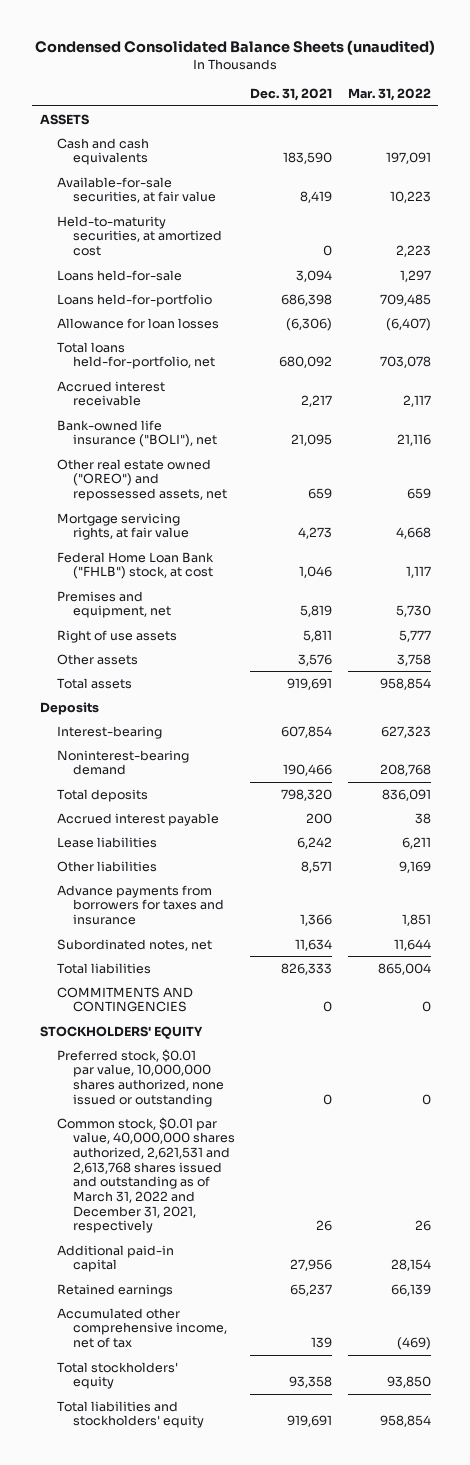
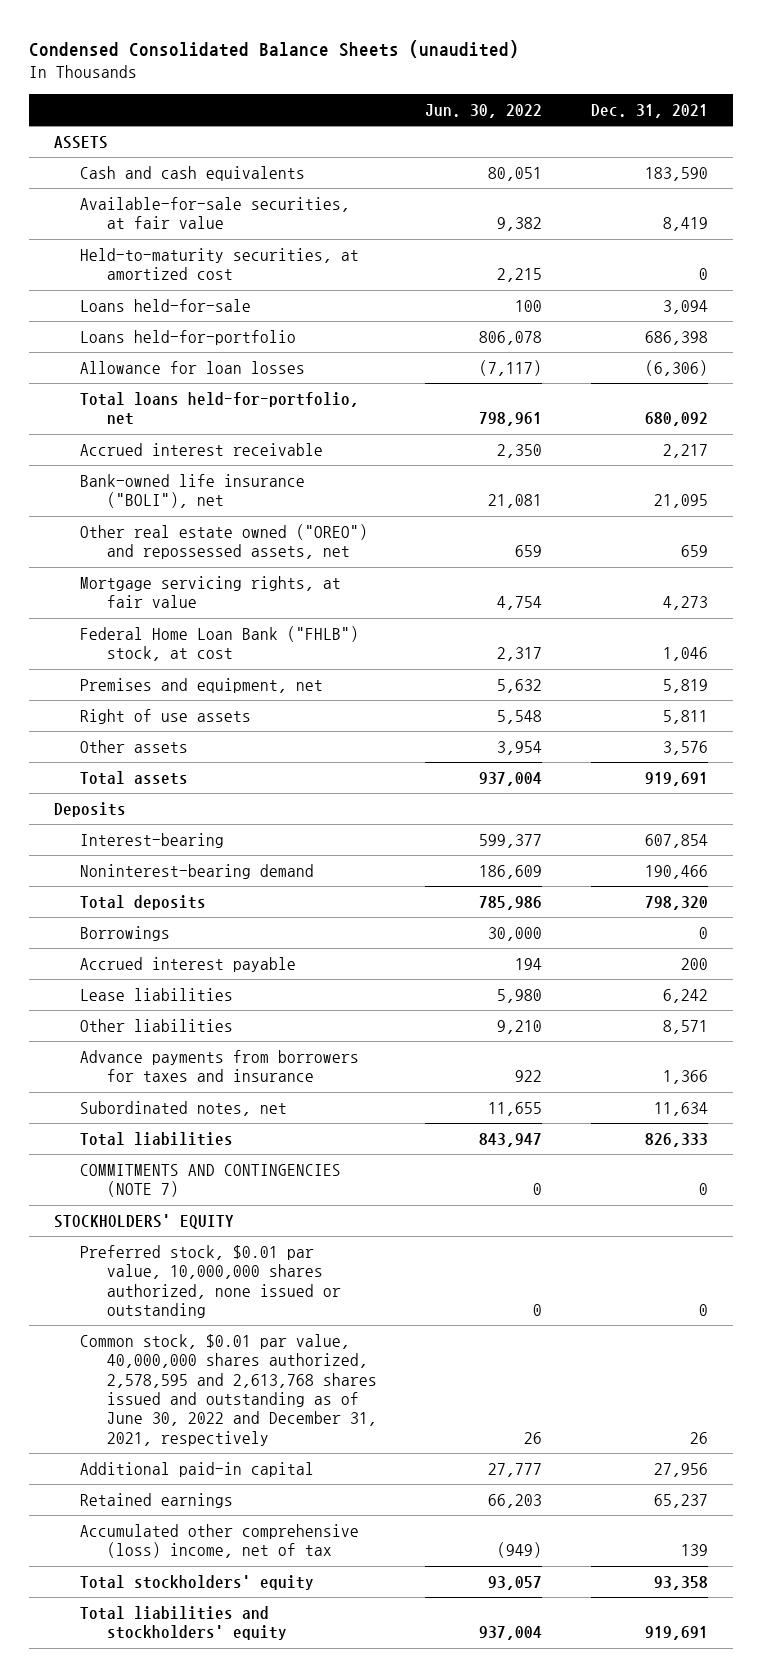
- | Dec. 31, 2021 | Mar. 31, 2022
+ | Jun. 30, 2022 | Dec. 31, 2021
+ Borrowings | 30,000 | 0
- COMMITMENTS AND CONTINGENCIES | 0 | 0
+ COMMITMENTS AND CONTINGENCIES (NOTE 7) | 0 | 0
- Common stock, $0.01 par value, 40,000,000 shares authorized, 2,621,531 and 2,613,768 shares issued and outstanding as of March 31, 2022 and December 31, 2021, respectively | 26 | 26
+ Common stock, $0.01 par value, 40,000,000 shares authorized, 2,578,595 and 2,613,768 shares issued and outstanding as of June 30, 2022 and December 31, 2021, respectively | 26 | 26
- Accumulated other comprehensive income, net of tax | 139 | (469)
+ Accumulated other comprehensive (loss) income, net of tax | (949) | 139

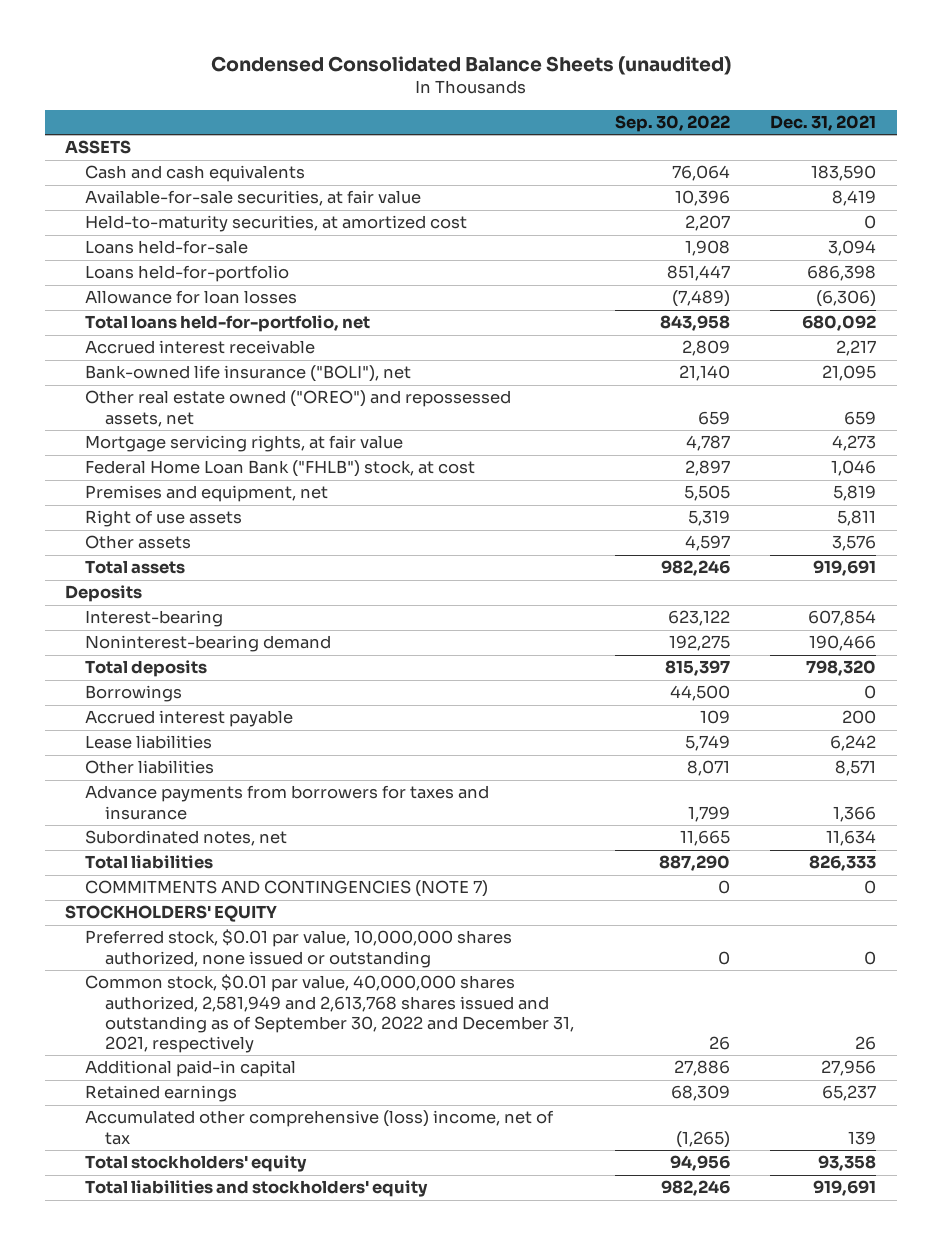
- | Jun. 30, 2022 | Dec. 31, 2021
+ | Sep. 30, 2022 | Dec. 31, 2021
- Common stock, $0.01 par value, 40,000,000 shares authorized, 2,578,595 and 2,613,768 shares issued and outstanding as of June 30, 2022 and December 31, 2021, respectively | 26 | 26
+ Common stock, $0.01 par value, 40,000,000 shares authorized, 2,581,949 and 2,613,768 shares issued and outstanding as of September 30, 2022 and December 31, 2021, respectively | 26 | 26

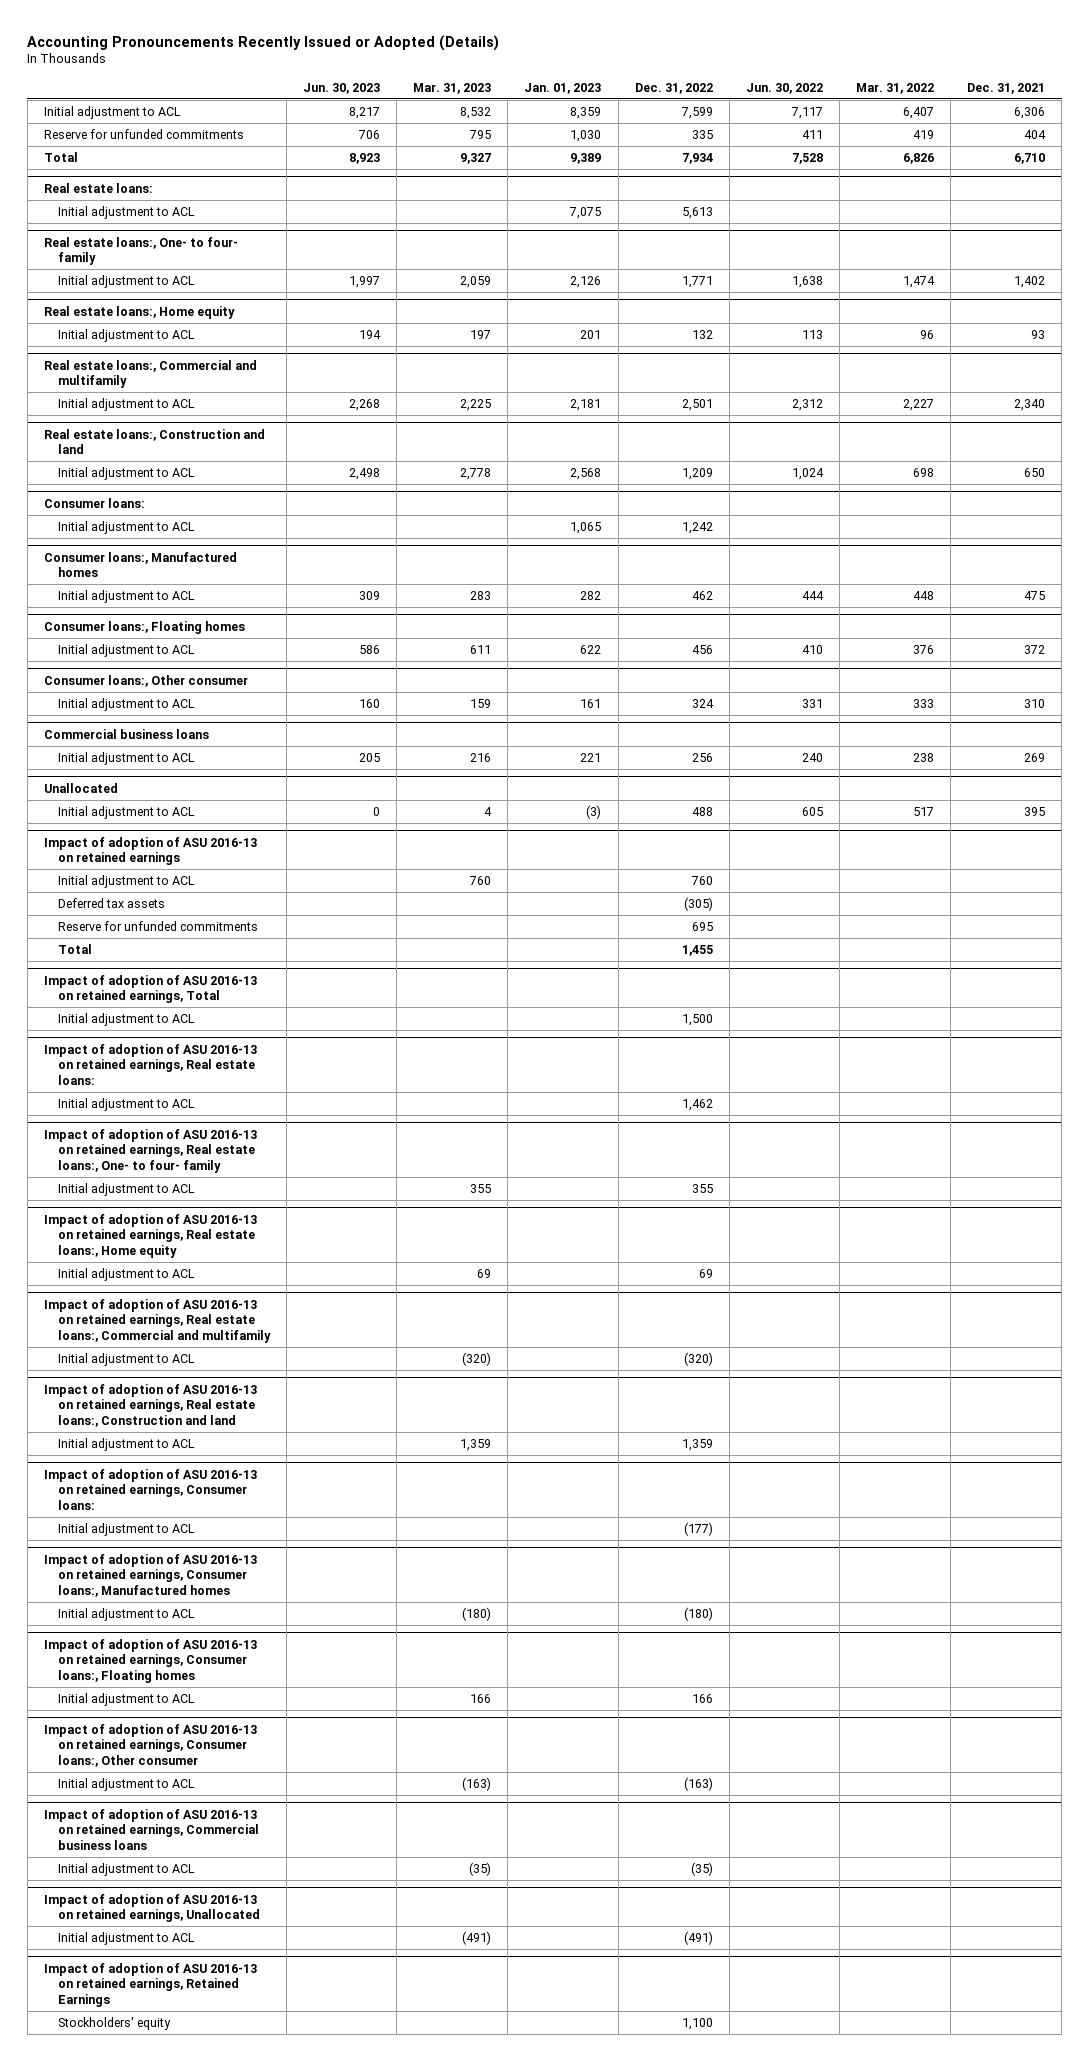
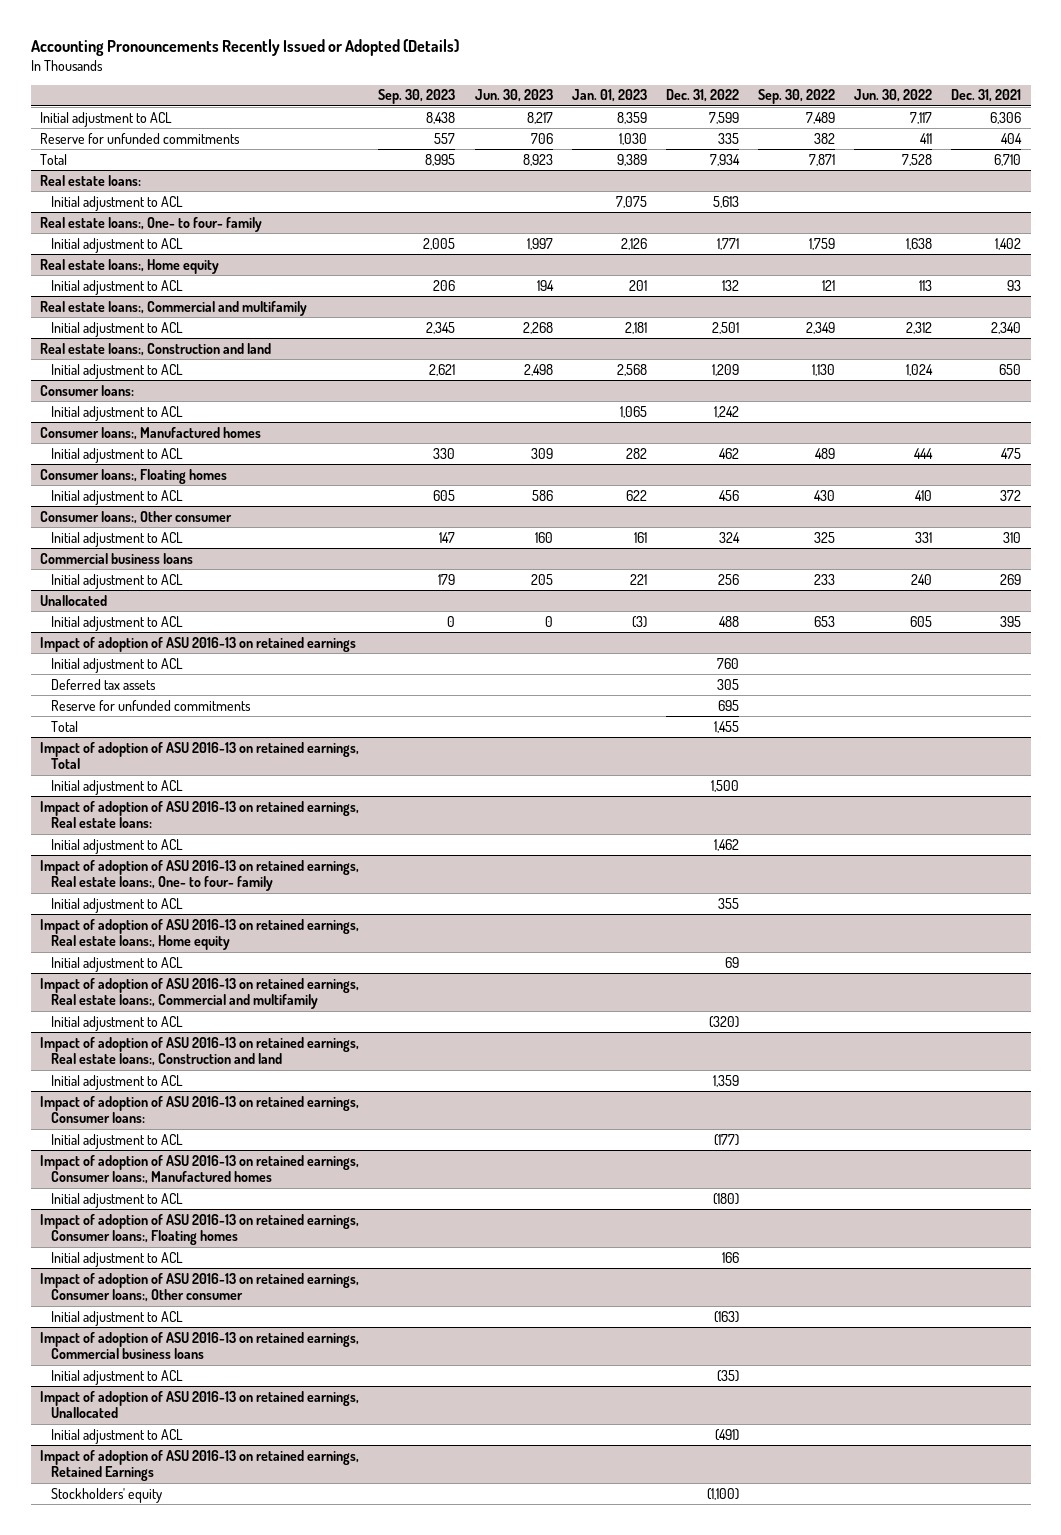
- | Jun. 30, 2023 | Mar. 31, 2023 | Jan. 01, 2023 | Dec. 31, 2022 | Jun. 30, 2022 | Mar. 31, 2022 | Dec. 31, 2021
+ | Sep. 30, 2023 | Jun. 30, 2023 | Jan. 01, 2023 | Dec. 31, 2022 | Sep. 30, 2022 | Jun. 30, 2022 | Dec. 31, 2021
@ Impact of adoption of ASU 2016-13 on retained earnings
- Deferred tax assets | | | | (305) | | |
+ Deferred tax assets | | | | 305 | | |
@ Impact of adoption of ASU 2016-13 on retained earnings, Retained Earnings
- Stockholders' equity | | | | 1,100 | | |
+ Stockholders' equity | | | | (1,100) | | |

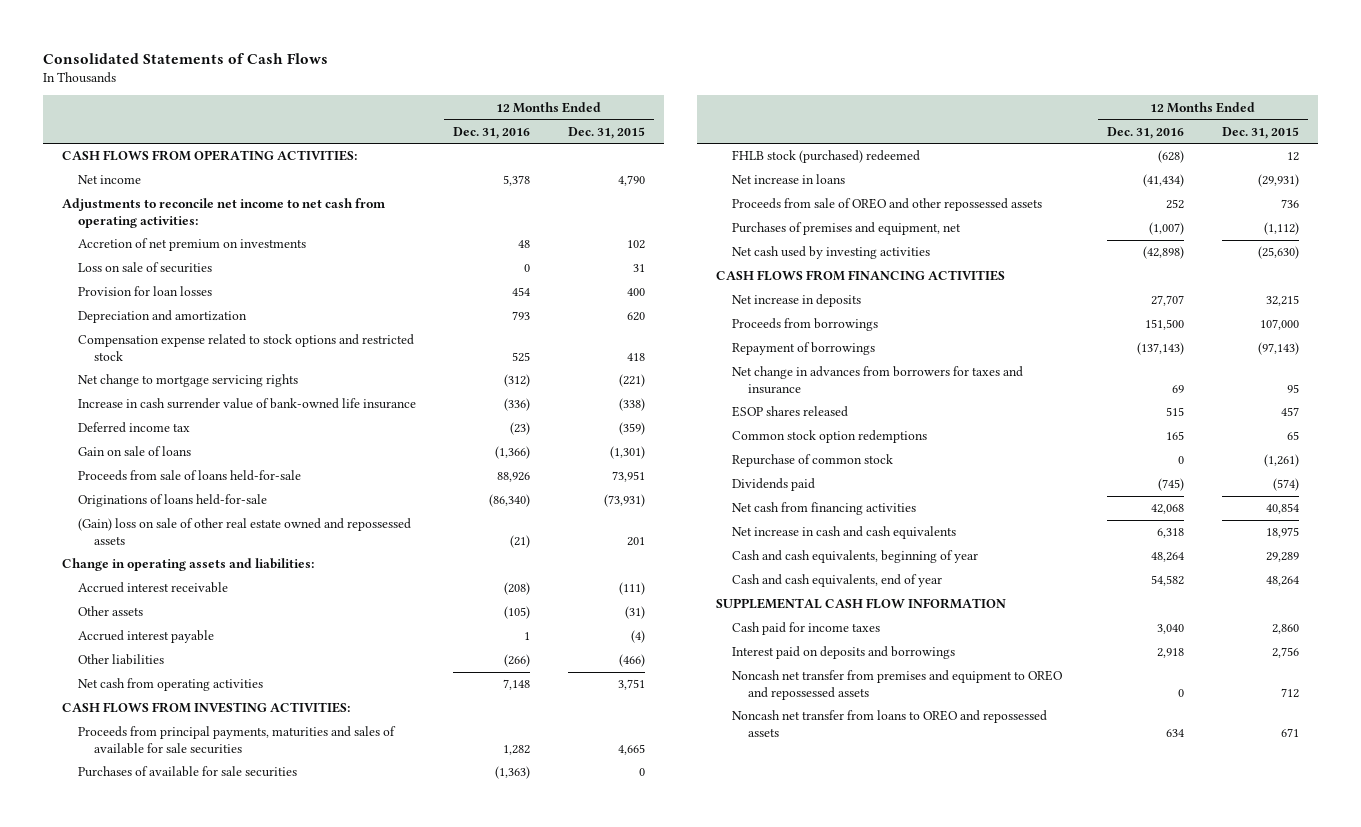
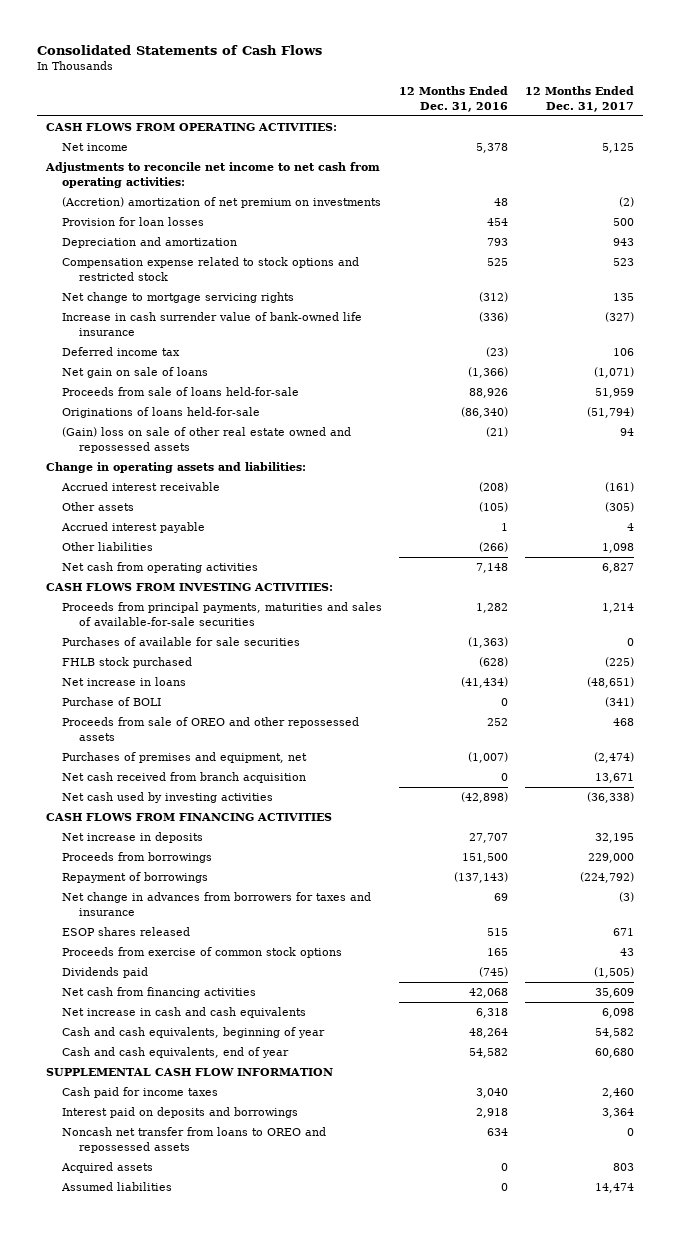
- | 12 Months Ended Dec. 31, 2016 | 12 Months Ended Dec. 31, 2015
+ | 12 Months Ended Dec. 31, 2016 | 12 Months Ended Dec. 31, 2017
- Accretion of net premium on investments | 48 | 102
- Loss on sale of securities | 0 | 31
+ (Accretion) amortization of net premium on investments | 48 | (2)
- Gain on sale of loans | (1,366) | (1,301)
+ Net gain on sale of loans | (1,366) | (1,071)
- Proceeds from principal payments, maturities and sales of available for sale securities | 1,282 | 4,665
+ Proceeds from principal payments, maturities and sales of available-for-sale securities | 1,282 | 1,214
- FHLB stock (purchased) redeemed | (628) | 12
+ FHLB stock purchased | (628) | (225)
+ Purchase of BOLI | 0 | (341)
+ Net cash received from branch acquisition | 0 | 13,671
- Common stock option redemptions | 165 | 65
- Repurchase of common stock | 0 | (1,261)
+ Proceeds from exercise of common stock options | 165 | 43
- Noncash net transfer from premises and equipment to OREO and repossessed assets | 0 | 712
+ Acquired assets | 0 | 803
+ Assumed liabilities | 0 | 14,474

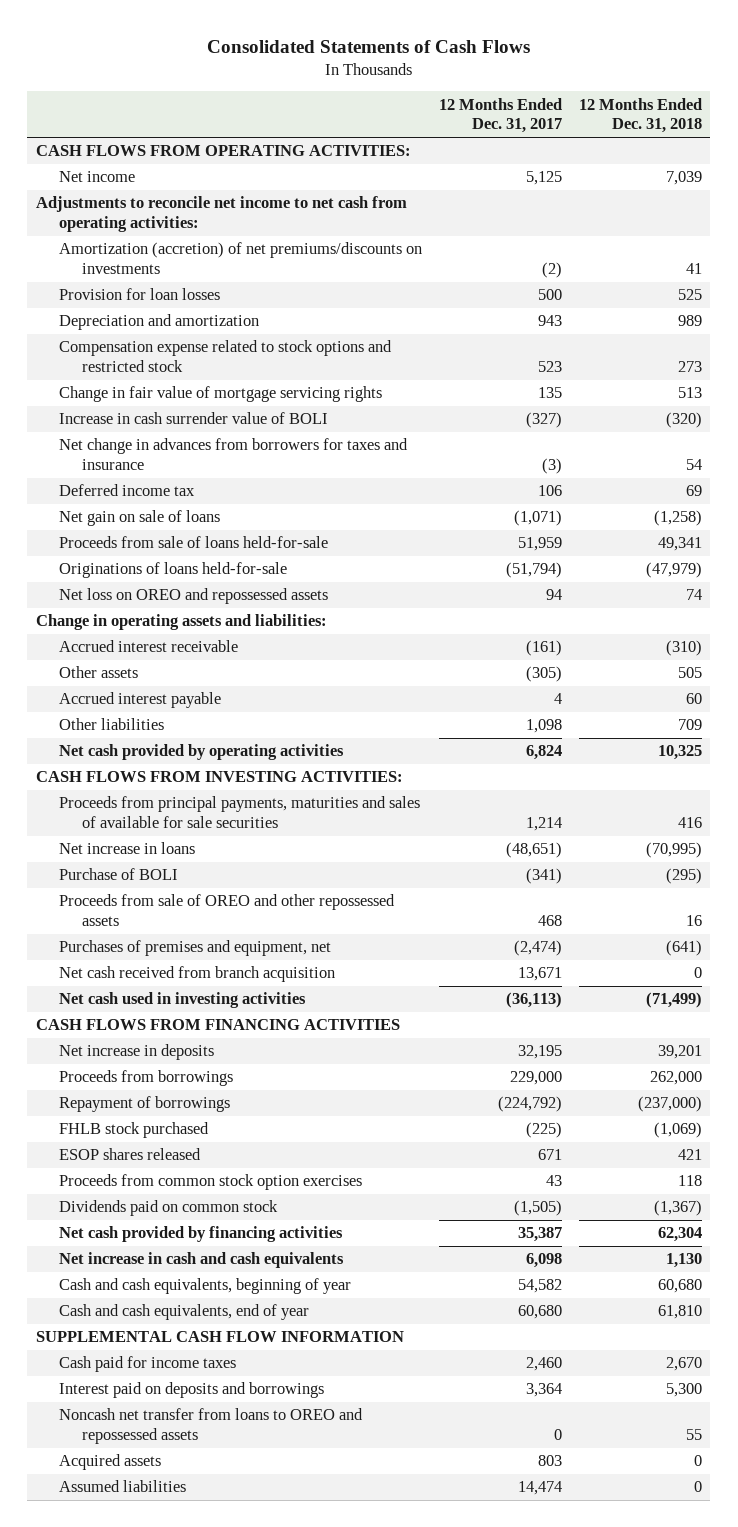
- | 12 Months Ended Dec. 31, 2016 | 12 Months Ended Dec. 31, 2017
+ | 12 Months Ended Dec. 31, 2017 | 12 Months Ended Dec. 31, 2018
- (Accretion) amortization of net premium on investments | 48 | (2)
+ Amortization (accretion) of net premiums/discounts on investments | (2) | 41
- Net change to mortgage servicing rights | (312) | 135
- Increase in cash surrender value of bank-owned life insurance | (336) | (327)
+ Change in fair value of mortgage servicing rights | 135 | 513
+ Increase in cash surrender value of BOLI | (327) | (320)
moved up: Net change in advances from borrowers for taxes and insurance | (3) | 54
- (Gain) loss on sale of other real estate owned and repossessed assets | (21) | 94
+ Net loss on OREO and repossessed assets | 94 | 74
- Net cash from operating activities | 7,148 | 6,827
+ Net cash provided by operating activities | 6,824 | 10,325
- Proceeds from principal payments, maturities and sales of available-for-sale securities | 1,282 | 1,214
- Purchases of available for sale securities | (1,363) | 0
+ Proceeds from principal payments, maturities and sales of available for sale securities | 1,214 | 416
- Net cash used by investing activities | (42,898) | (36,338)
+ Net cash used in investing activities | (36,113) | (71,499)
moved down: FHLB stock purchased | (225) | (1,069)
- Proceeds from exercise of common stock options | 165 | 43
- Dividends paid | (745) | (1,505)
- Net cash from financing activities | 42,068 | 35,609
+ Proceeds from common stock option exercises | 43 | 118
+ Dividends paid on common stock | (1,505) | (1,367)
+ Net cash provided by financing activities | 35,387 | 62,304

